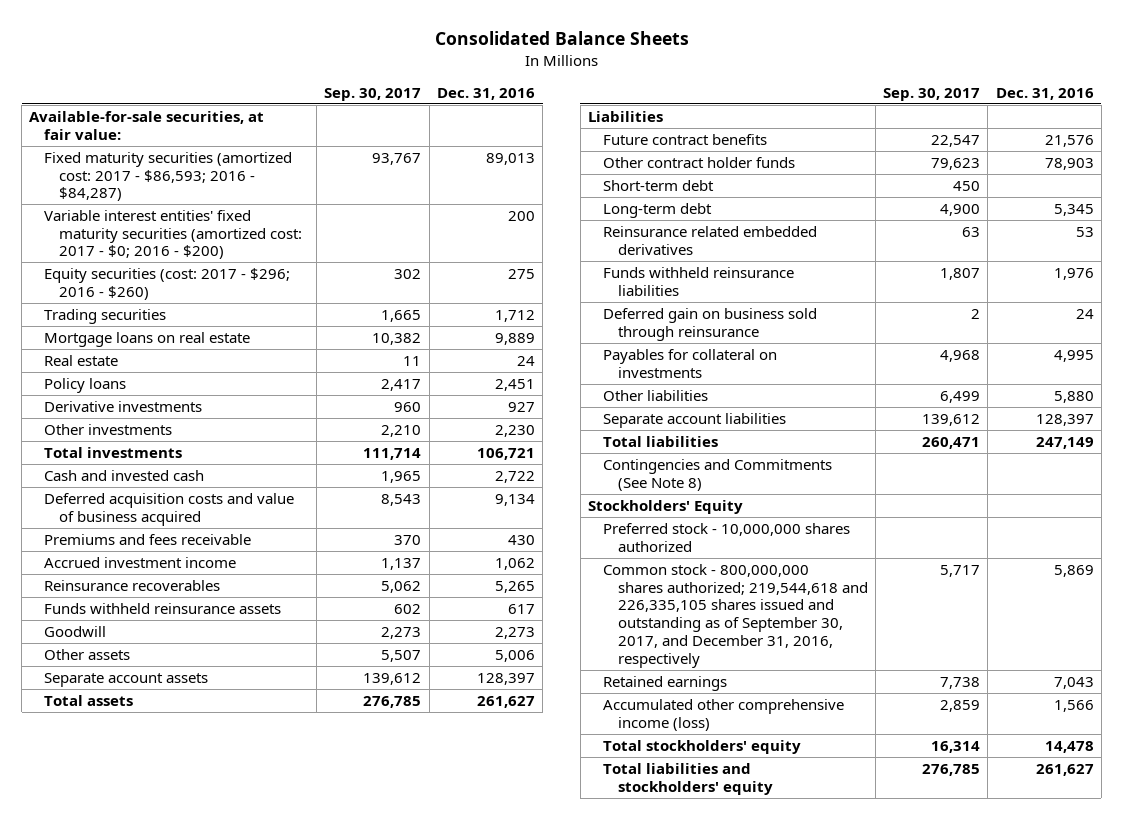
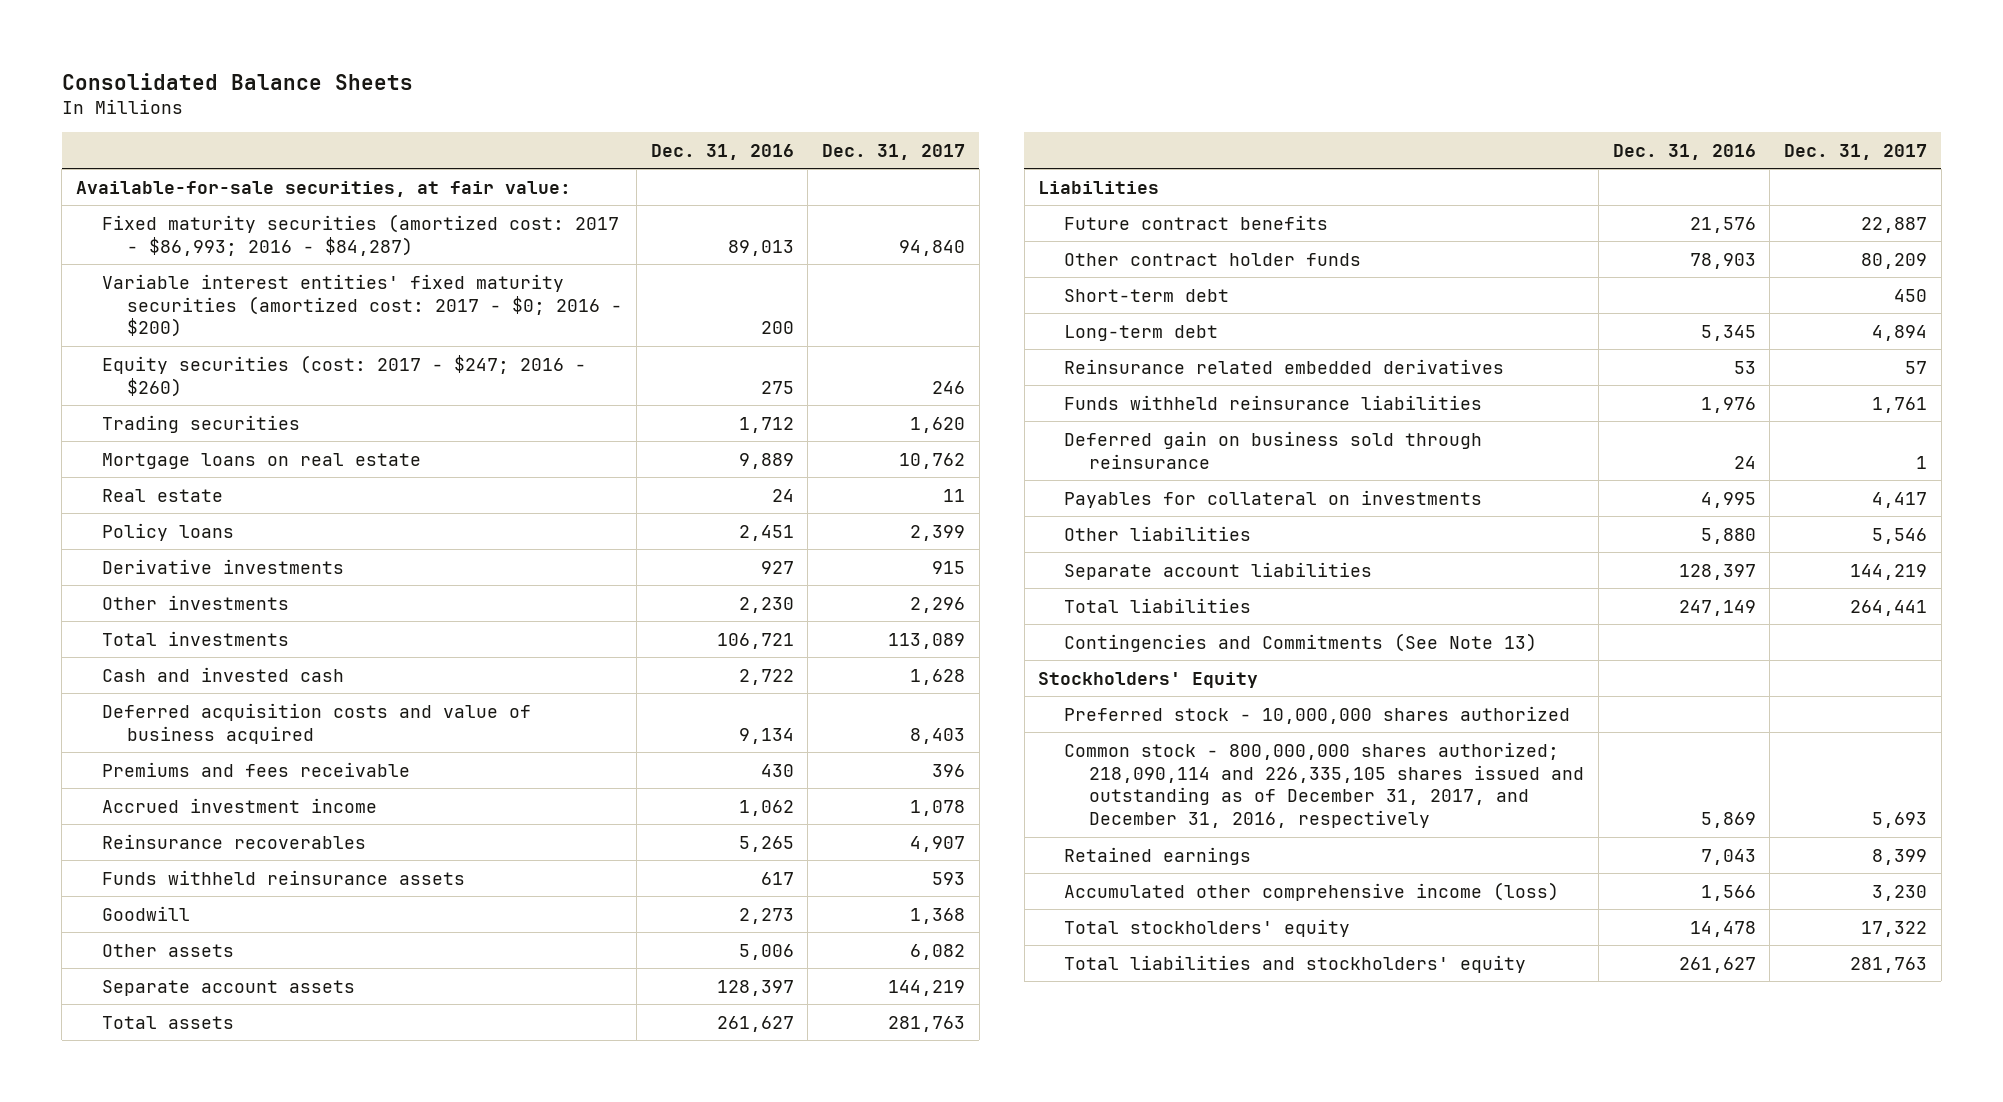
- | Sep. 30, 2017 | Dec. 31, 2016
+ | Dec. 31, 2016 | Dec. 31, 2017
- Fixed maturity securities (amortized cost: 2017 - $86,593; 2016 - $84,287) | 93,767 | 89,013
+ Fixed maturity securities (amortized cost: 2017 - $86,993; 2016 - $84,287) | 89,013 | 94,840
- Equity securities (cost: 2017 - $296; 2016 - $260) | 302 | 275
+ Equity securities (cost: 2017 - $247; 2016 - $260) | 275 | 246
- Contingencies and Commitments (See Note 8)
+ Contingencies and Commitments (See Note 13)
- Common stock - 800,000,000 shares authorized; 219,544,618 and 226,335,105 shares issued and outstanding as of September 30, 2017, and December 31, 2016, respectively | 5,717 | 5,869
+ Common stock - 800,000,000 shares authorized; 218,090,114 and 226,335,105 shares issued and outstanding as of December 31, 2017, and December 31, 2016, respectively | 5,869 | 5,693

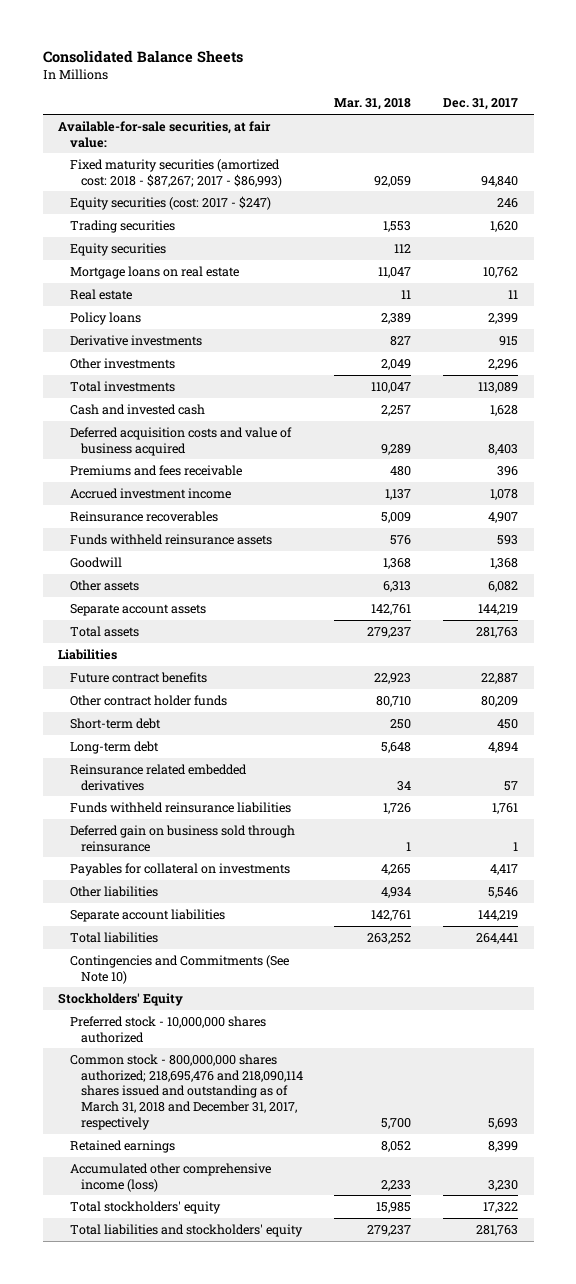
- | Dec. 31, 2016 | Dec. 31, 2017
+ | Mar. 31, 2018 | Dec. 31, 2017
- Fixed maturity securities (amortized cost: 2017 - $86,993; 2016 - $84,287) | 89,013 | 94,840
- Variable interest entities' fixed maturity securities (amortized cost: 2017 - $0; 2016 - $200) | 200 |
- Equity securities (cost: 2017 - $247; 2016 - $260) | 275 | 246
+ Fixed maturity securities (amortized cost: 2018 - $87,267; 2017 - $86,993) | 92,059 | 94,840
+ Equity securities (cost: 2017 - $247) | | 246
+ Equity securities | 112 |
- Contingencies and Commitments (See Note 13)
+ Contingencies and Commitments (See Note 10)
- Common stock - 800,000,000 shares authorized; 218,090,114 and 226,335,105 shares issued and outstanding as of December 31, 2017, and December 31, 2016, respectively | 5,869 | 5,693
+ Common stock - 800,000,000 shares authorized; 218,695,476 and 218,090,114 shares issued and outstanding as of March 31, 2018 and December 31, 2017, respectively | 5,700 | 5,693

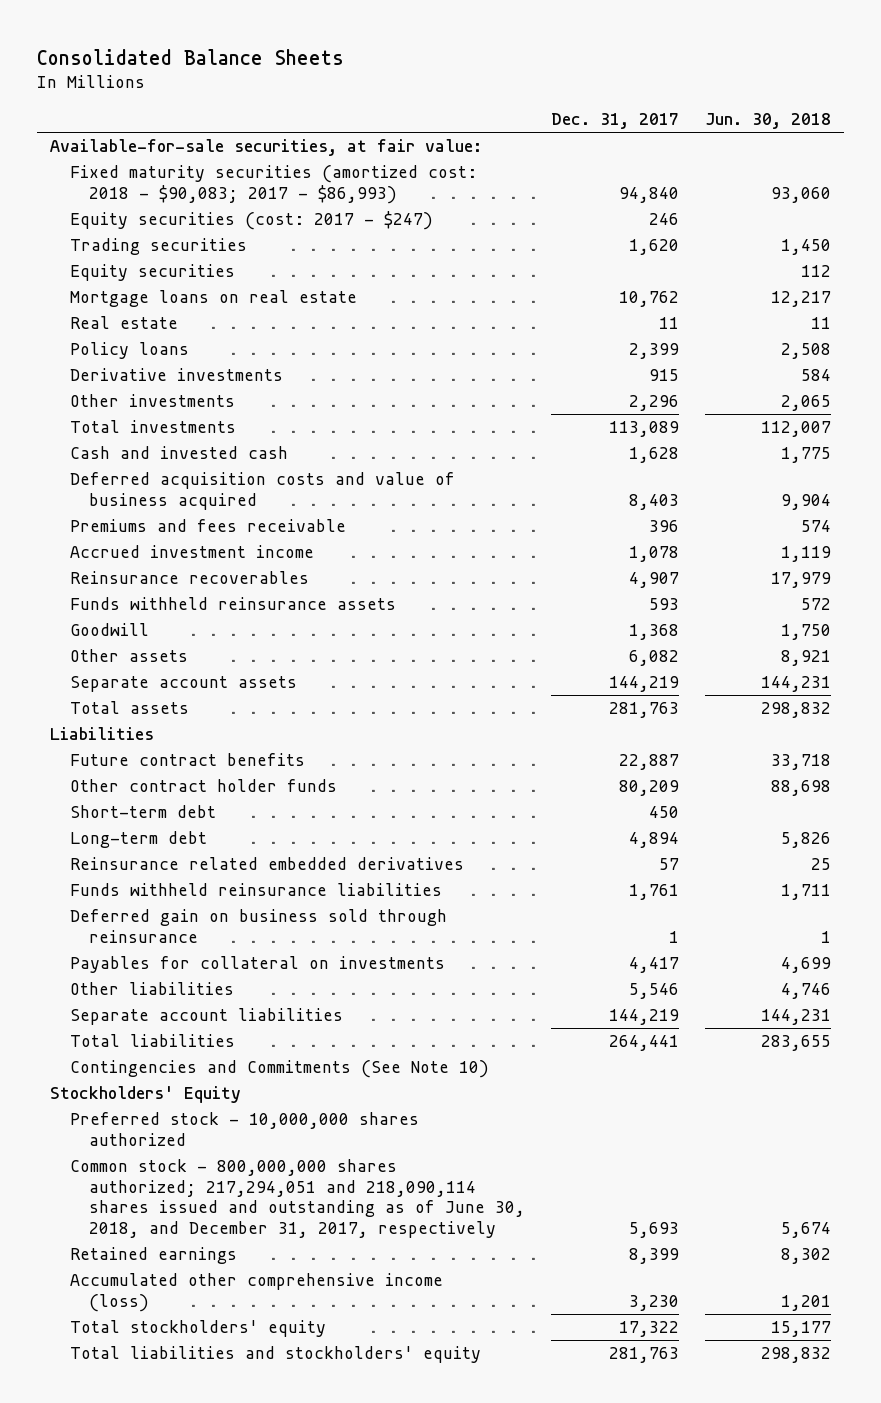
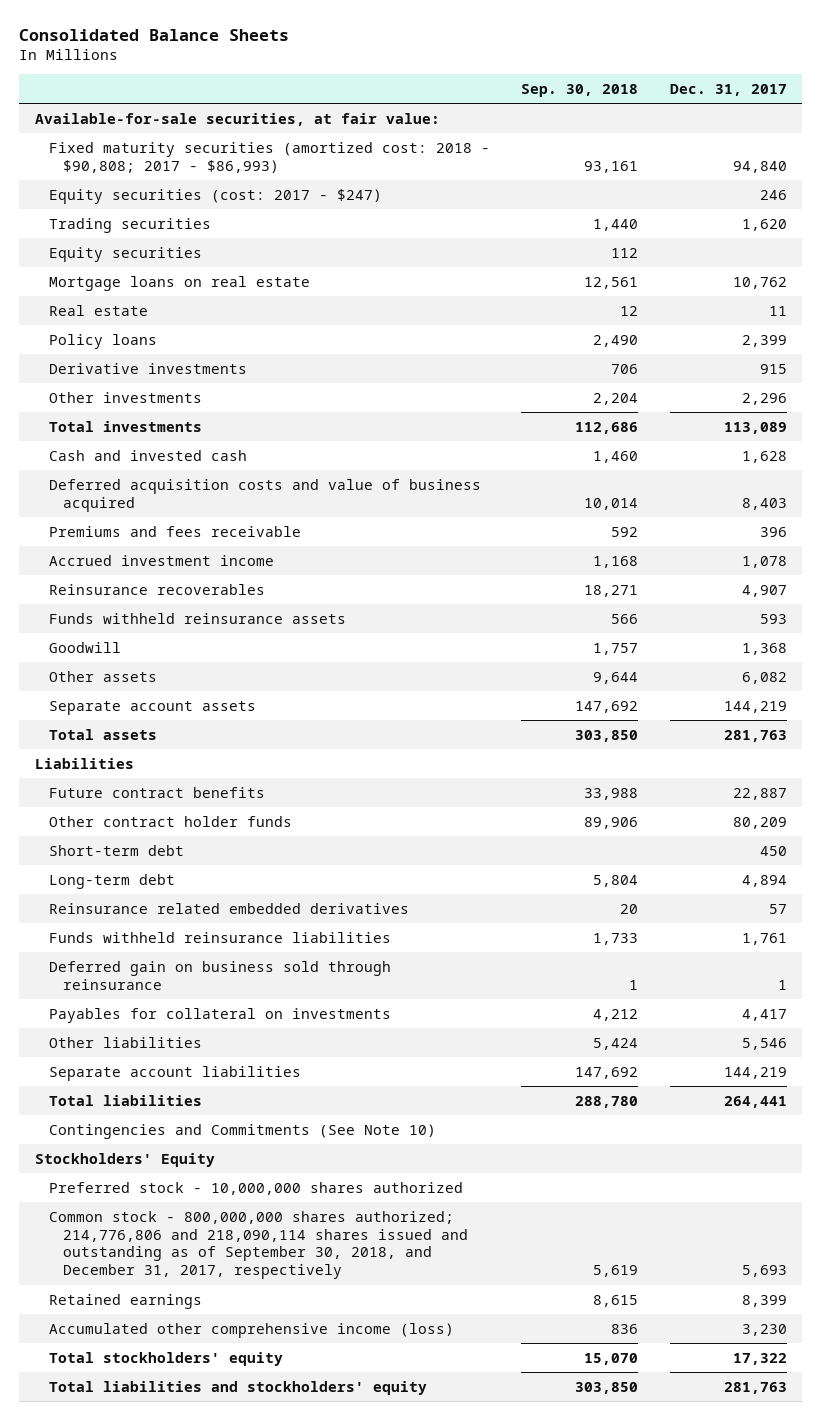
- | Dec. 31, 2017 | Jun. 30, 2018
+ | Sep. 30, 2018 | Dec. 31, 2017
- Fixed maturity securities (amortized cost: 2018 - $90,083; 2017 - $86,993) | 94,840 | 93,060
+ Fixed maturity securities (amortized cost: 2018 - $90,808; 2017 - $86,993) | 93,161 | 94,840
- Common stock - 800,000,000 shares authorized; 217,294,051 and 218,090,114 shares issued and outstanding as of June 30, 2018, and December 31, 2017, respectively | 5,693 | 5,674
+ Common stock - 800,000,000 shares authorized; 214,776,806 and 218,090,114 shares issued and outstanding as of September 30, 2018, and December 31, 2017, respectively | 5,619 | 5,693

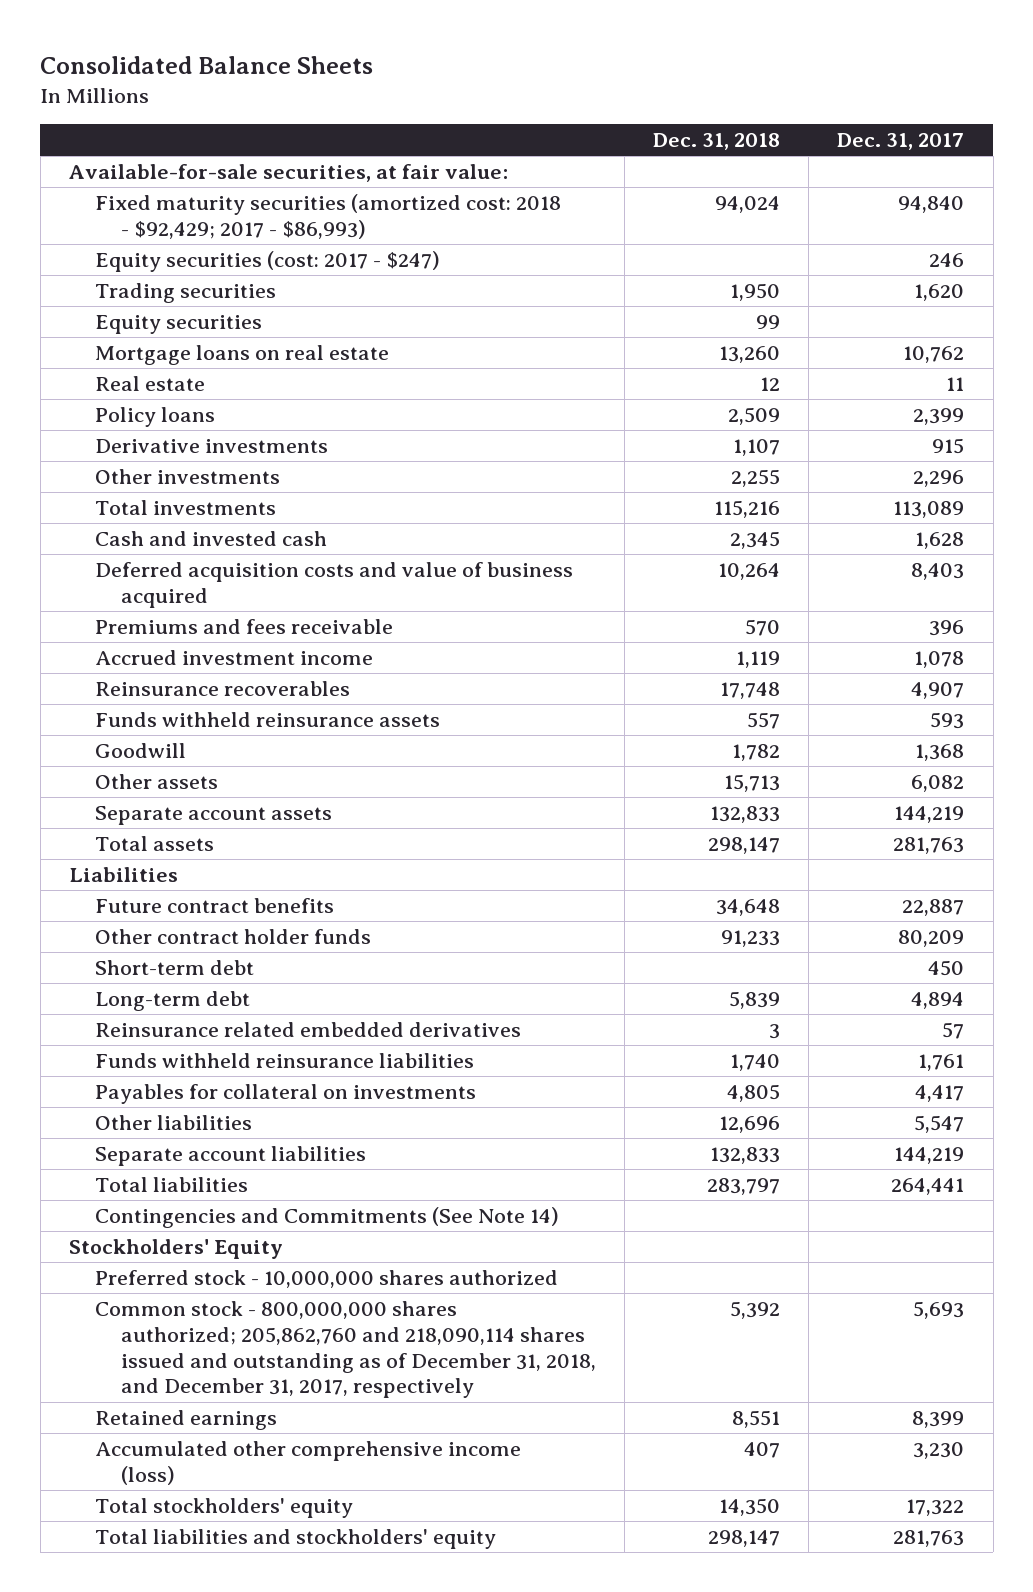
- | Sep. 30, 2018 | Dec. 31, 2017
+ | Dec. 31, 2018 | Dec. 31, 2017
- Fixed maturity securities (amortized cost: 2018 - $90,808; 2017 - $86,993) | 93,161 | 94,840
+ Fixed maturity securities (amortized cost: 2018 - $92,429; 2017 - $86,993) | 94,024 | 94,840
- Deferred gain on business sold through reinsurance | 1 | 1
- Other liabilities | 5,424 | 5,546
+ Other liabilities | 12,696 | 5,547
- Contingencies and Commitments (See Note 10)
+ Contingencies and Commitments (See Note 14)
- Common stock - 800,000,000 shares authorized; 214,776,806 and 218,090,114 shares issued and outstanding as of September 30, 2018, and December 31, 2017, respectively | 5,619 | 5,693
+ Common stock - 800,000,000 shares authorized; 205,862,760 and 218,090,114 shares issued and outstanding as of December 31, 2018, and December 31, 2017, respectively | 5,392 | 5,693

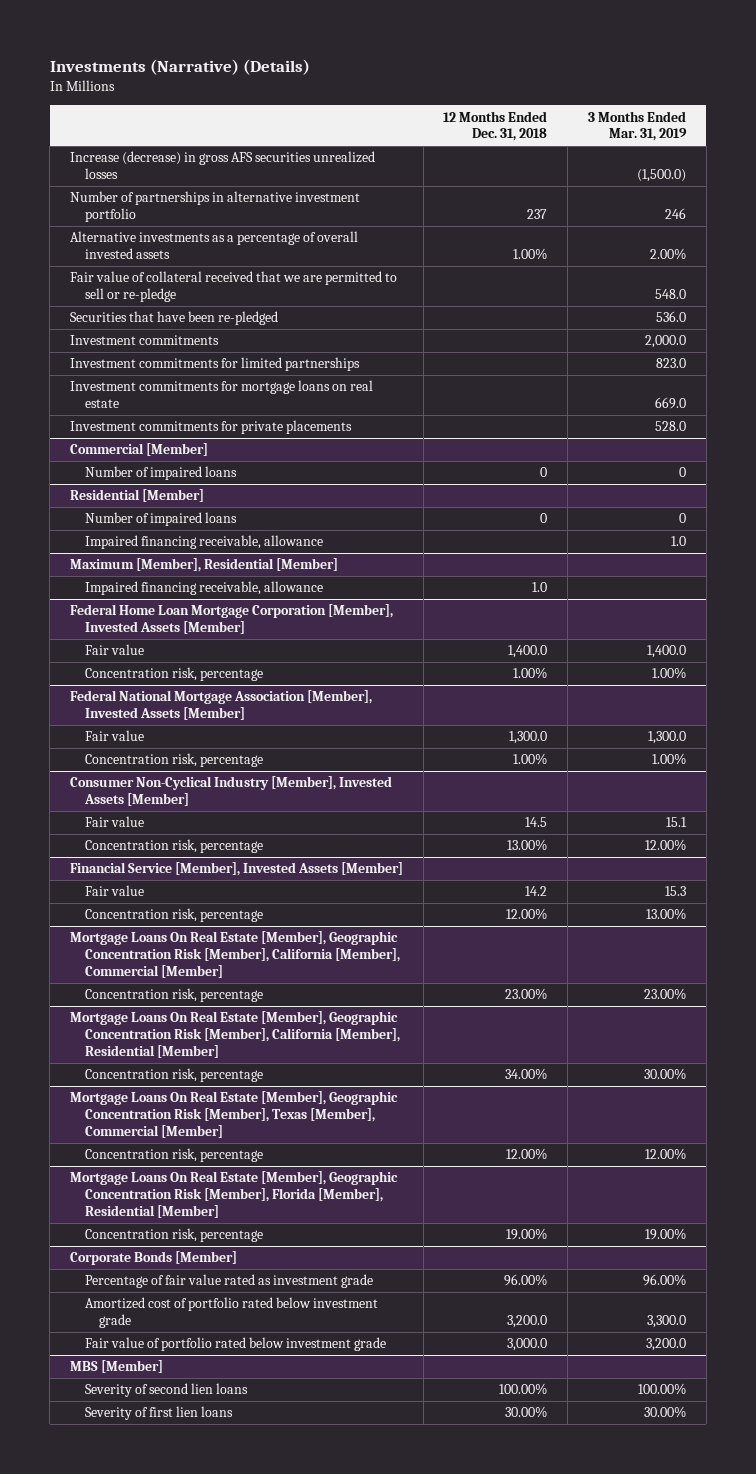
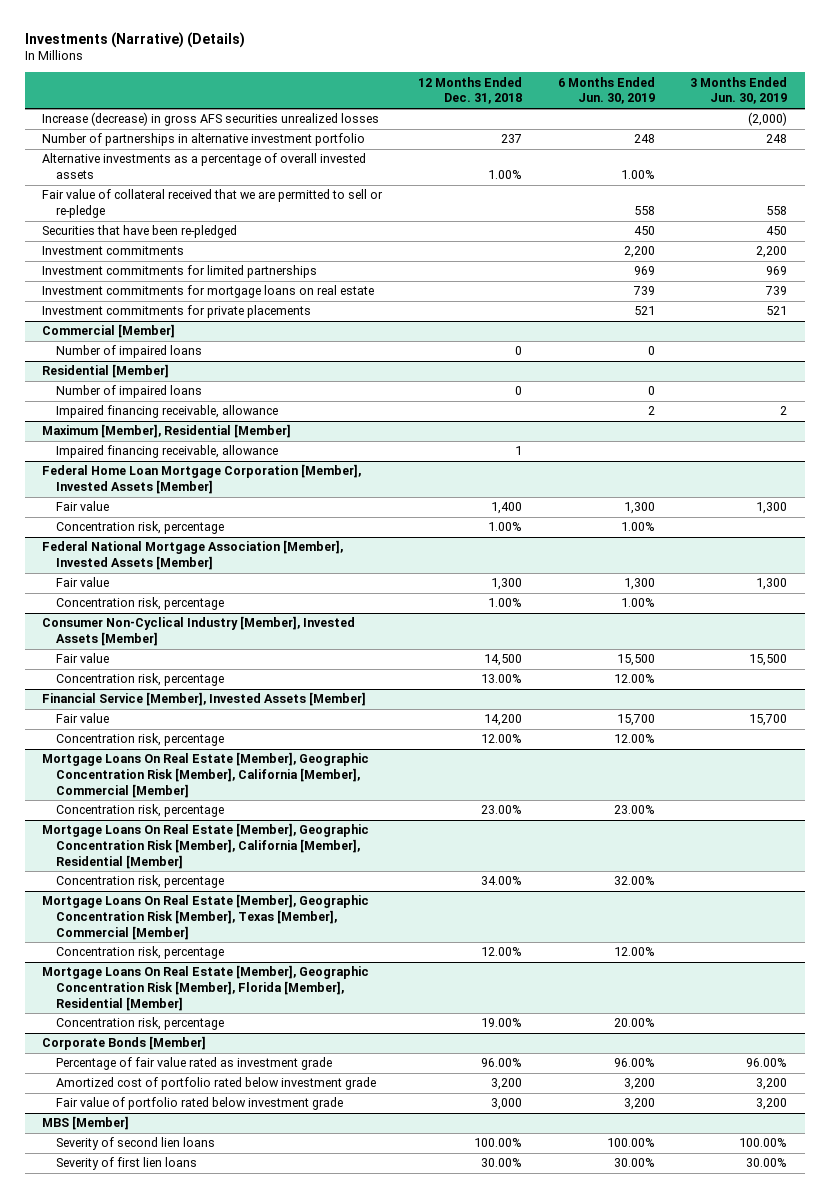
- | 12 Months Ended Dec. 31, 2018 | 3 Months Ended Mar. 31, 2019
+ | 12 Months Ended Dec. 31, 2018 | 6 Months Ended Jun. 30, 2019 | 3 Months Ended Jun. 30, 2019
@ Maximum [Member], Residential [Member]
- Impaired financing receivable, allowance | 1.0 |
+ Impaired financing receivable, allowance | 1 | |
@ Federal Home Loan Mortgage Corporation [Member], Invested Assets [Member]
- Fair value | 1,400.0 | 1,400.0
+ Fair value | 1,400 | 1,300 | 1,300
@ Federal National Mortgage Association [Member], Invested Assets [Member]
- Fair value | 1,300.0 | 1,300.0
+ Fair value | 1,300 | 1,300 | 1,300
@ Consumer Non-Cyclical Industry [Member], Invested Assets [Member]
- Fair value | 14.5 | 15.1
+ Fair value | 14,500 | 15,500 | 15,500
@ Financial Service [Member], Invested Assets [Member]
- Fair value | 14.2 | 15.3
+ Fair value | 14,200 | 15,700 | 15,700
@ Corporate Bonds [Member]
- Amortized cost of portfolio rated below investment grade | 3,200.0 | 3,300.0
- Fair value of portfolio rated below investment grade | 3,000.0 | 3,200.0
+ Amortized cost of portfolio rated below investment grade | 3,200 | 3,200 | 3,200
+ Fair value of portfolio rated below investment grade | 3,000 | 3,200 | 3,200

